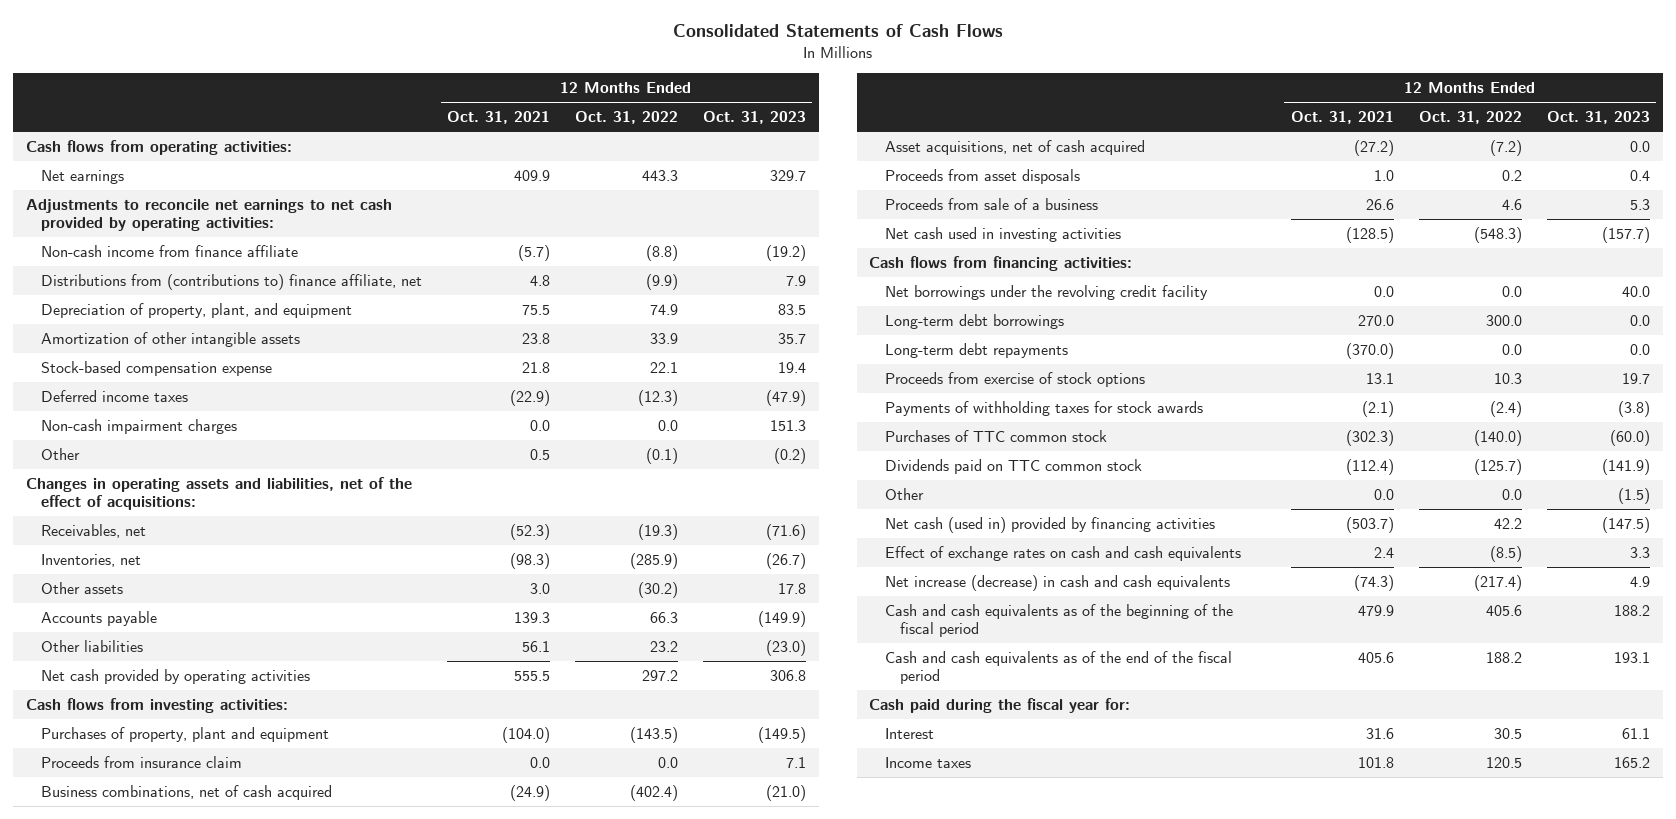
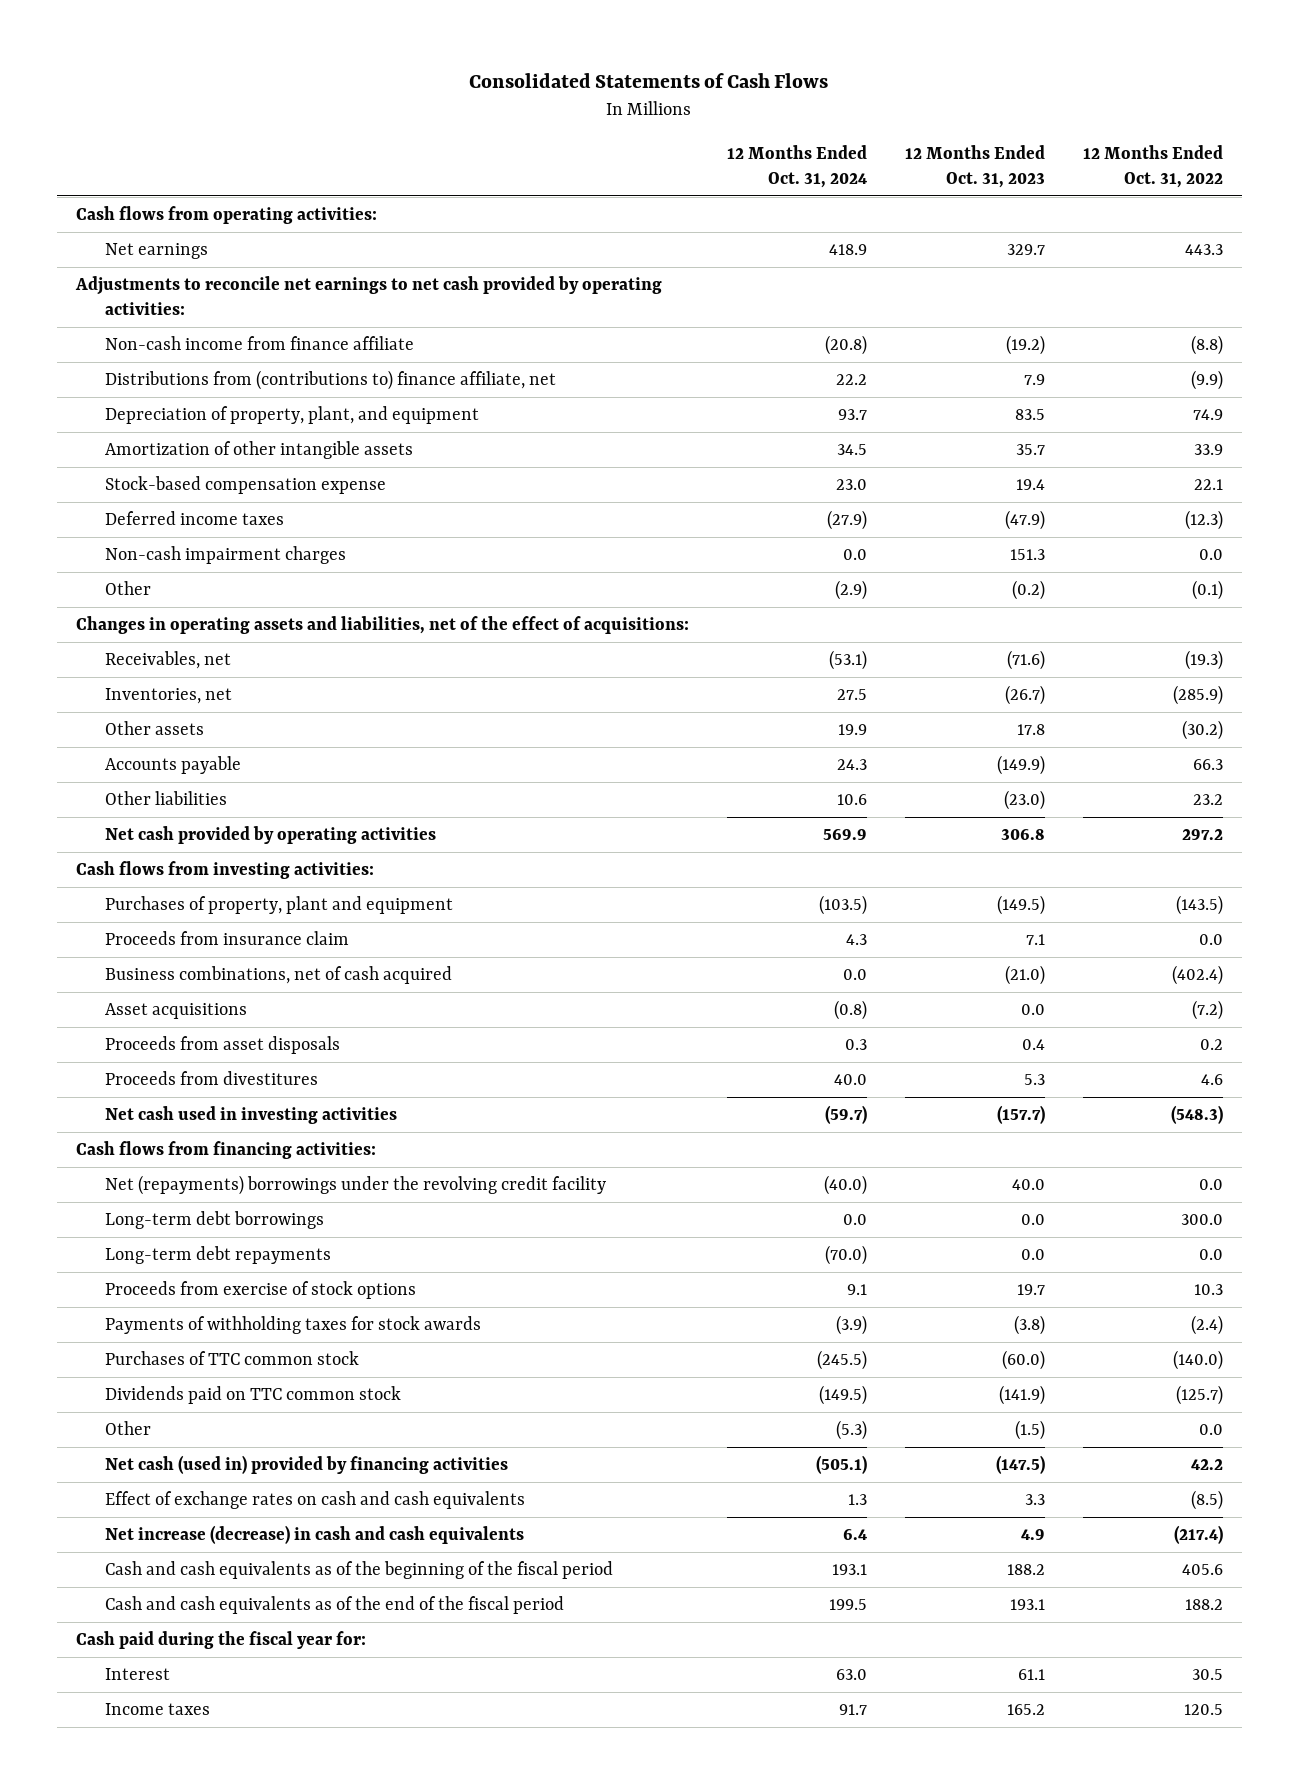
- | 12 Months Ended Oct. 31, 2021 | 12 Months Ended Oct. 31, 2022 | 12 Months Ended Oct. 31, 2023
+ | 12 Months Ended Oct. 31, 2024 | 12 Months Ended Oct. 31, 2023 | 12 Months Ended Oct. 31, 2022
- Asset acquisitions, net of cash acquired | (27.2) | (7.2) | 0.0
+ Asset acquisitions | (0.8) | 0.0 | (7.2)
- Proceeds from sale of a business | 26.6 | 4.6 | 5.3
+ Proceeds from divestitures | 40.0 | 5.3 | 4.6
- Net borrowings under the revolving credit facility | 0.0 | 0.0 | 40.0
+ Net (repayments) borrowings under the revolving credit facility | (40.0) | 40.0 | 0.0

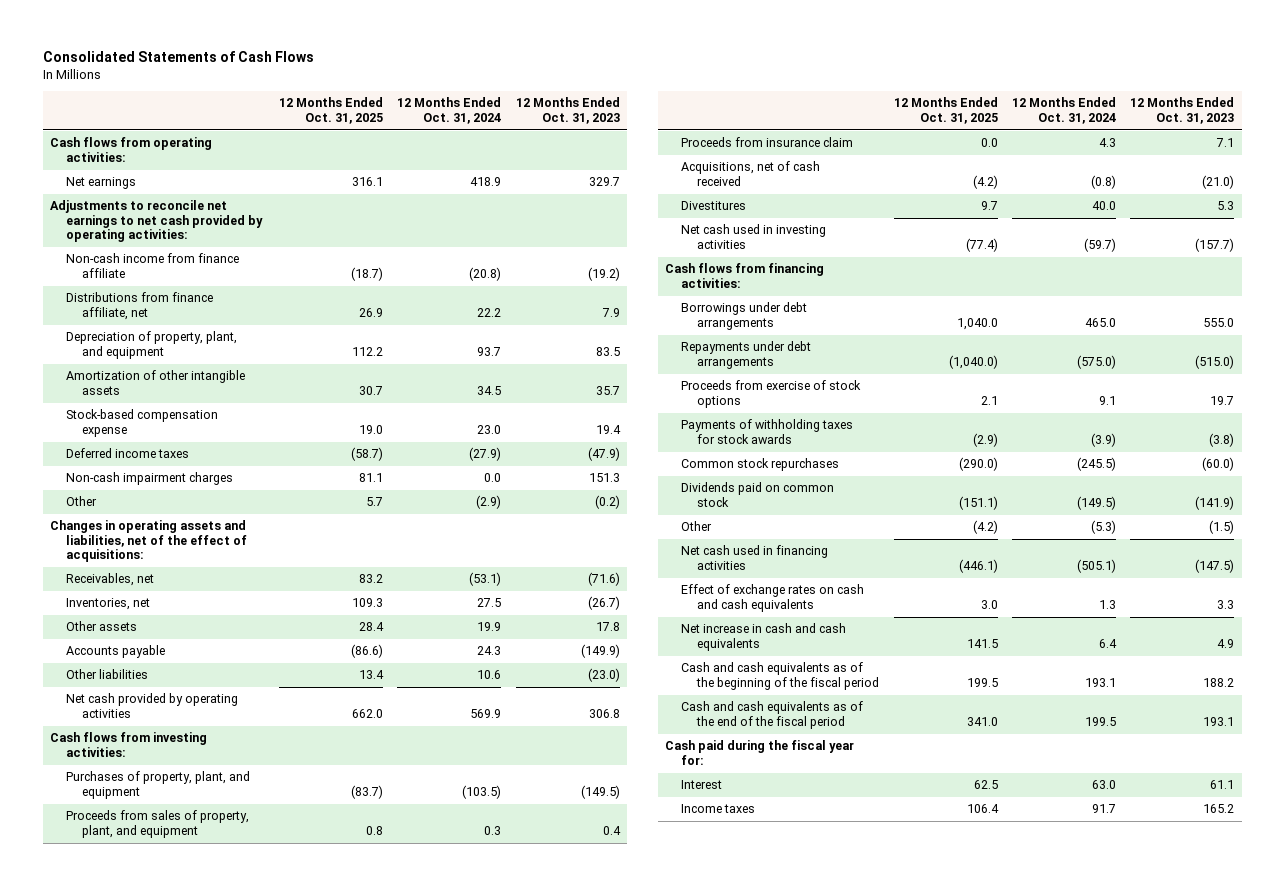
- | 12 Months Ended Oct. 31, 2024 | 12 Months Ended Oct. 31, 2023 | 12 Months Ended Oct. 31, 2022
+ | 12 Months Ended Oct. 31, 2025 | 12 Months Ended Oct. 31, 2024 | 12 Months Ended Oct. 31, 2023
- Distributions from (contributions to) finance affiliate, net | 22.2 | 7.9 | (9.9)
+ Distributions from finance affiliate, net | 26.9 | 22.2 | 7.9
- Purchases of property, plant and equipment | (103.5) | (149.5) | (143.5)
+ Purchases of property, plant, and equipment | (83.7) | (103.5) | (149.5)
+ Proceeds from sales of property, plant, and equipment | 0.8 | 0.3 | 0.4
- Business combinations, net of cash acquired | 0.0 | (21.0) | (402.4)
- Asset acquisitions | (0.8) | 0.0 | (7.2)
- Proceeds from asset disposals | 0.3 | 0.4 | 0.2
- Proceeds from divestitures | 40.0 | 5.3 | 4.6
+ Acquisitions, net of cash received | (4.2) | (0.8) | (21.0)
+ Divestitures | 9.7 | 40.0 | 5.3
- Net (repayments) borrowings under the revolving credit facility | (40.0) | 40.0 | 0.0
- Long-term debt borrowings | 0.0 | 0.0 | 300.0
- Long-term debt repayments | (70.0) | 0.0 | 0.0
+ Borrowings under debt arrangements | 1,040.0 | 465.0 | 555.0
+ Repayments under debt arrangements | (1,040.0) | (575.0) | (515.0)
- Purchases of TTC common stock | (245.5) | (60.0) | (140.0)
- Dividends paid on TTC common stock | (149.5) | (141.9) | (125.7)
+ Common stock repurchases | (290.0) | (245.5) | (60.0)
+ Dividends paid on common stock | (151.1) | (149.5) | (141.9)
- Net cash (used in) provided by financing activities | (505.1) | (147.5) | 42.2
+ Net cash used in financing activities | (446.1) | (505.1) | (147.5)
- Net increase (decrease) in cash and cash equivalents | 6.4 | 4.9 | (217.4)
+ Net increase in cash and cash equivalents | 141.5 | 6.4 | 4.9

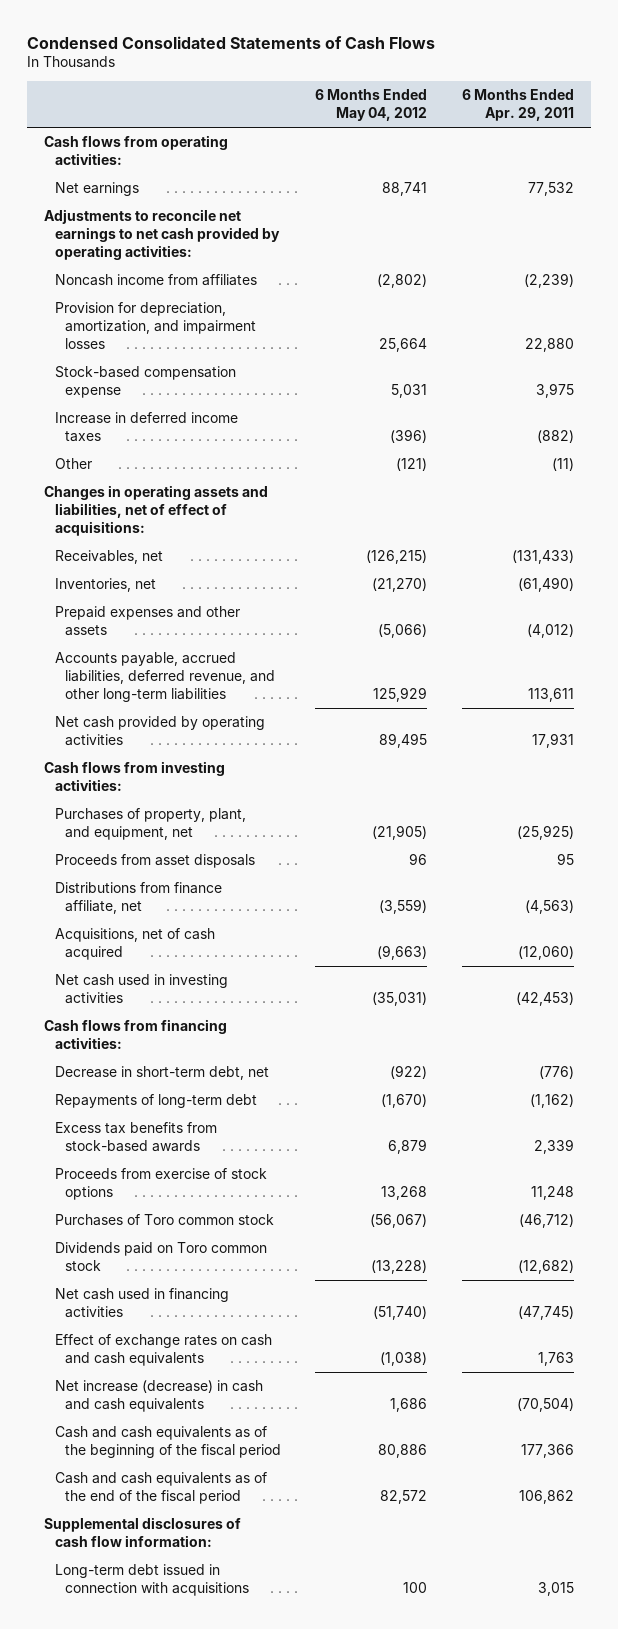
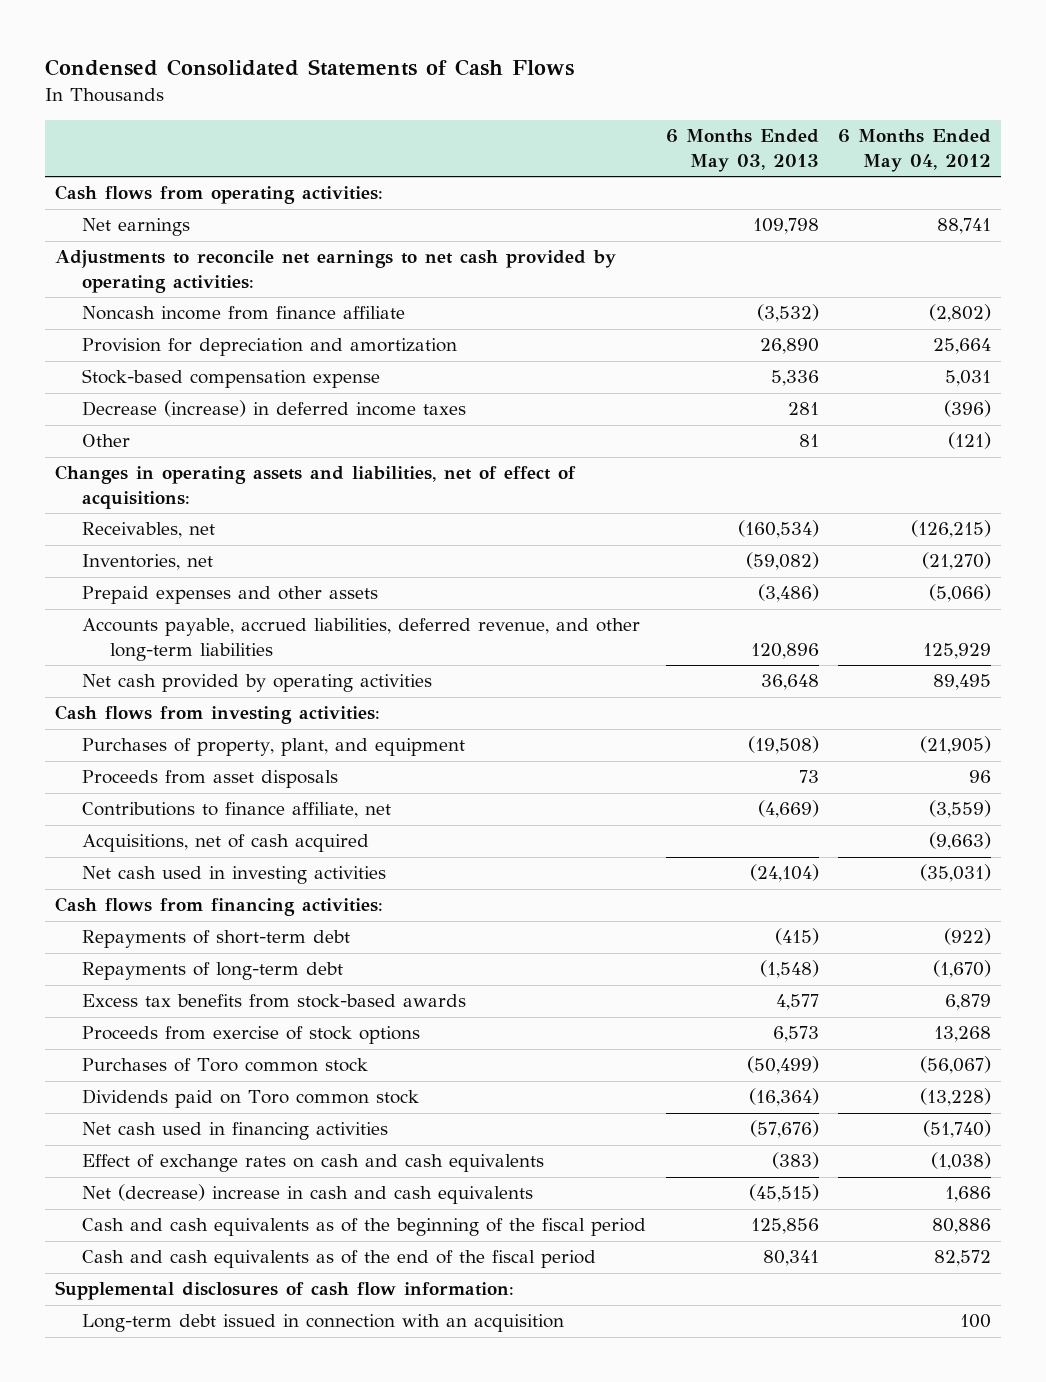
- | 6 Months Ended May 04, 2012 | 6 Months Ended Apr. 29, 2011
+ | 6 Months Ended May 03, 2013 | 6 Months Ended May 04, 2012
- Noncash income from affiliates | (2,802) | (2,239)
- Provision for depreciation, amortization, and impairment losses | 25,664 | 22,880
+ Noncash income from finance affiliate | (3,532) | (2,802)
+ Provision for depreciation and amortization | 26,890 | 25,664
- Increase in deferred income taxes | (396) | (882)
+ Decrease (increase) in deferred income taxes | 281 | (396)
- Purchases of property, plant, and equipment, net | (21,905) | (25,925)
+ Purchases of property, plant, and equipment | (19,508) | (21,905)
- Distributions from finance affiliate, net | (3,559) | (4,563)
+ Contributions to finance affiliate, net | (4,669) | (3,559)
- Decrease in short-term debt, net | (922) | (776)
+ Repayments of short-term debt | (415) | (922)
- Net increase (decrease) in cash and cash equivalents | 1,686 | (70,504)
+ Net (decrease) increase in cash and cash equivalents | (45,515) | 1,686
- Long-term debt issued in connection with acquisitions | 100 | 3,015
+ Long-term debt issued in connection with an acquisition | | 100

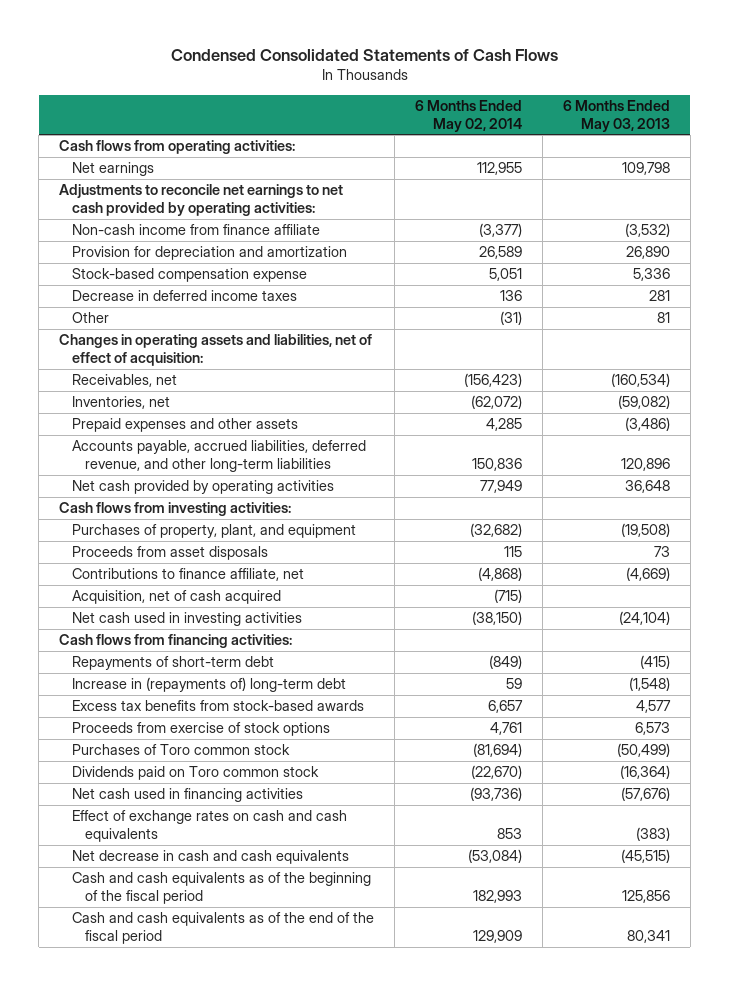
- | 6 Months Ended May 03, 2013 | 6 Months Ended May 04, 2012
+ | 6 Months Ended May 02, 2014 | 6 Months Ended May 03, 2013
- Noncash income from finance affiliate | (3,532) | (2,802)
+ Non-cash income from finance affiliate | (3,377) | (3,532)
- Decrease (increase) in deferred income taxes | 281 | (396)
+ Decrease in deferred income taxes | 136 | 281
- Changes in operating assets and liabilities, net of effect of acquisitions:
+ Changes in operating assets and liabilities, net of effect of acquisition:
- Acquisitions, net of cash acquired | | (9,663)
+ Acquisition, net of cash acquired | (715) |
- Repayments of long-term debt | (1,548) | (1,670)
+ Increase in (repayments of) long-term debt | 59 | (1,548)
- Net (decrease) increase in cash and cash equivalents | (45,515) | 1,686
+ Net decrease in cash and cash equivalents | (53,084) | (45,515)
- Supplemental disclosures of cash flow information:
- Long-term debt issued in connection with an acquisition | | 100

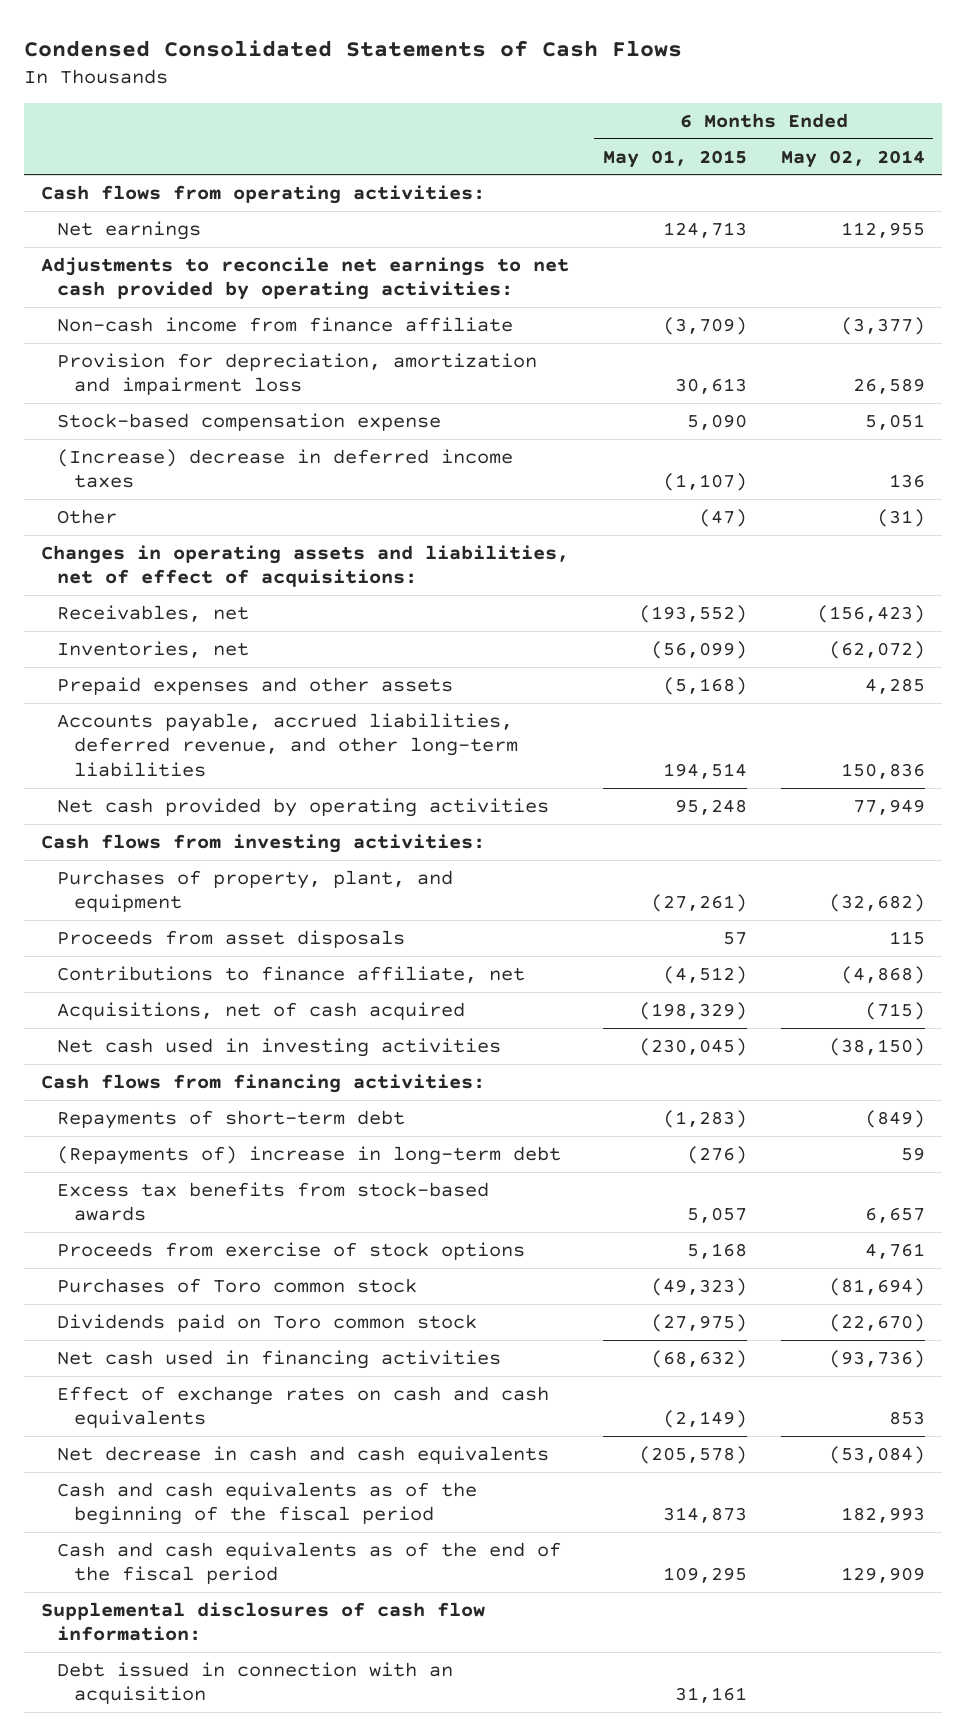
- | 6 Months Ended May 02, 2014 | 6 Months Ended May 03, 2013
+ | 6 Months Ended May 01, 2015 | 6 Months Ended May 02, 2014
- Provision for depreciation and amortization | 26,589 | 26,890
+ Provision for depreciation, amortization and impairment loss | 30,613 | 26,589
- Decrease in deferred income taxes | 136 | 281
+ (Increase) decrease in deferred income taxes | (1,107) | 136
- Changes in operating assets and liabilities, net of effect of acquisition:
+ Changes in operating assets and liabilities, net of effect of acquisitions:
- Acquisition, net of cash acquired | (715) |
+ Acquisitions, net of cash acquired | (198,329) | (715)
- Increase in (repayments of) long-term debt | 59 | (1,548)
+ (Repayments of) increase in long-term debt | (276) | 59
+ Supplemental disclosures of cash flow information:
+ Debt issued in connection with an acquisition | 31,161 |

